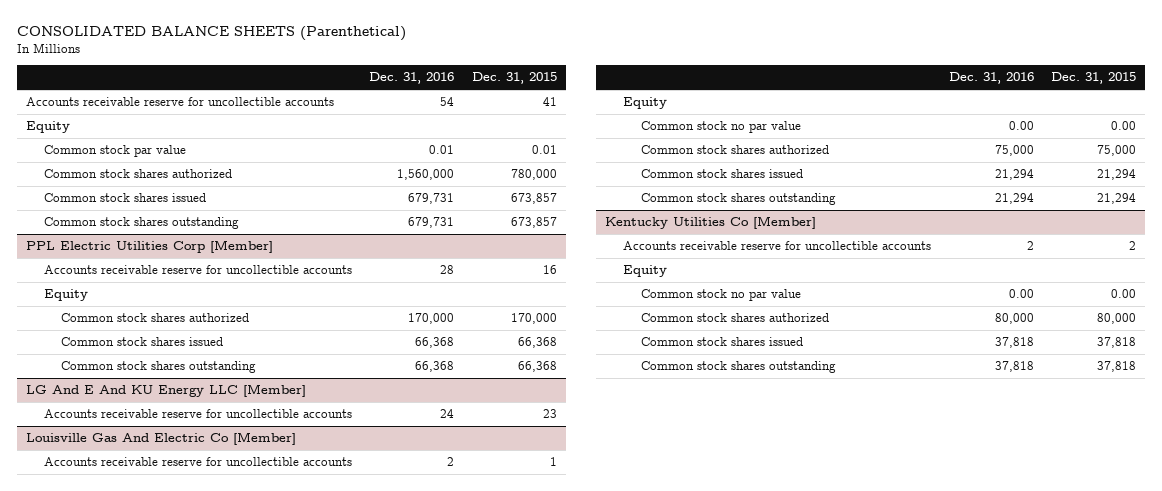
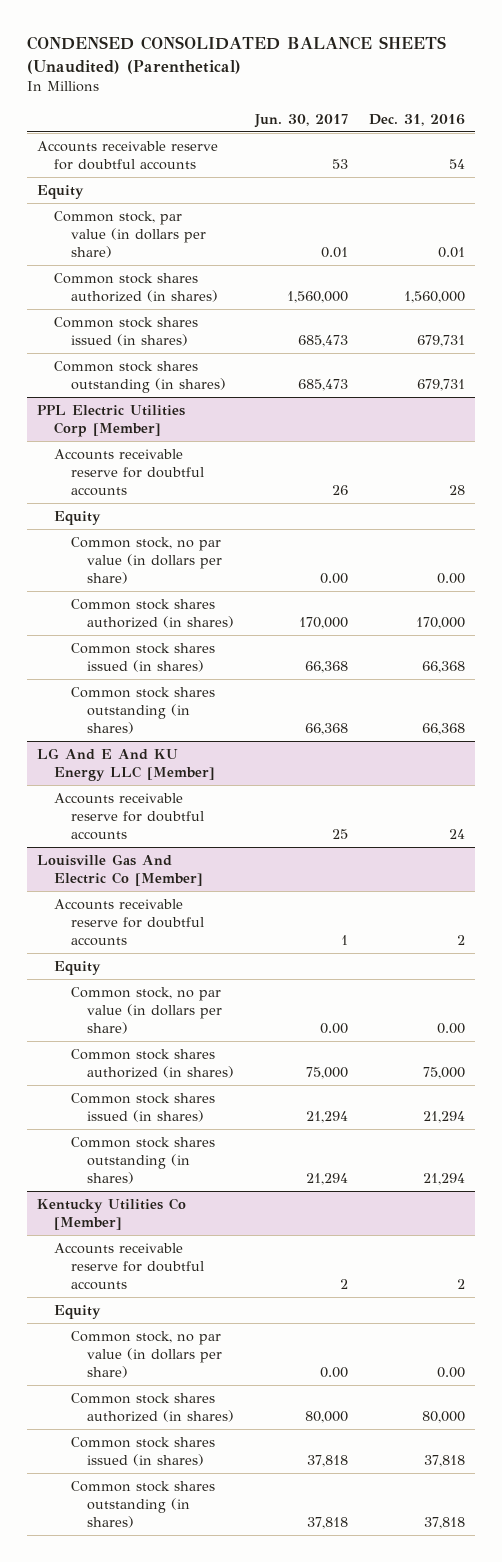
- CONSOLIDATED BALANCE SHEETS (Parenthetical)
+ CONDENSED CONSOLIDATED BALANCE SHEETS (Unaudited) (Parenthetical)
- | Dec. 31, 2016 | Dec. 31, 2015
+ | Jun. 30, 2017 | Dec. 31, 2016
- Accounts receivable reserve for uncollectible accounts | 54 | 41
+ Accounts receivable reserve for doubtful accounts | 53 | 54
- Common stock par value | 0.01 | 0.01
- Common stock shares authorized | 1,560,000 | 780,000
- Common stock shares issued | 679,731 | 673,857
- Common stock shares outstanding | 679,731 | 673,857
+ Common stock, par value (in dollars per share) | 0.01 | 0.01
+ Common stock shares authorized (in shares) | 1,560,000 | 1,560,000
+ Common stock shares issued (in shares) | 685,473 | 679,731
+ Common stock shares outstanding (in shares) | 685,473 | 679,731
@ PPL Electric Utilities Corp [Member]
- Accounts receivable reserve for uncollectible accounts | 28 | 16
+ Accounts receivable reserve for doubtful accounts | 26 | 28
- Common stock shares authorized | 170,000 | 170,000
- Common stock shares issued | 66,368 | 66,368
- Common stock shares outstanding | 66,368 | 66,368
+ Common stock, no par value (in dollars per share) | 0.00 | 0.00
+ Common stock shares authorized (in shares) | 170,000 | 170,000
+ Common stock shares issued (in shares) | 66,368 | 66,368
+ Common stock shares outstanding (in shares) | 66,368 | 66,368
@ LG And E And KU Energy LLC [Member]
- Accounts receivable reserve for uncollectible accounts | 24 | 23
+ Accounts receivable reserve for doubtful accounts | 25 | 24
@ Louisville Gas And Electric Co [Member]
- Accounts receivable reserve for uncollectible accounts | 2 | 1
+ Accounts receivable reserve for doubtful accounts | 1 | 2
- Common stock no par value | 0.00 | 0.00
- Common stock shares authorized | 75,000 | 75,000
- Common stock shares issued | 21,294 | 21,294
- Common stock shares outstanding | 21,294 | 21,294
+ Common stock, no par value (in dollars per share) | 0.00 | 0.00
+ Common stock shares authorized (in shares) | 75,000 | 75,000
+ Common stock shares issued (in shares) | 21,294 | 21,294
+ Common stock shares outstanding (in shares) | 21,294 | 21,294
@ Kentucky Utilities Co [Member]
- Accounts receivable reserve for uncollectible accounts | 2 | 2
+ Accounts receivable reserve for doubtful accounts | 2 | 2
- Common stock no par value | 0.00 | 0.00
- Common stock shares authorized | 80,000 | 80,000
- Common stock shares issued | 37,818 | 37,818
- Common stock shares outstanding | 37,818 | 37,818
+ Common stock, no par value (in dollars per share) | 0.00 | 0.00
+ Common stock shares authorized (in shares) | 80,000 | 80,000
+ Common stock shares issued (in shares) | 37,818 | 37,818
+ Common stock shares outstanding (in shares) | 37,818 | 37,818

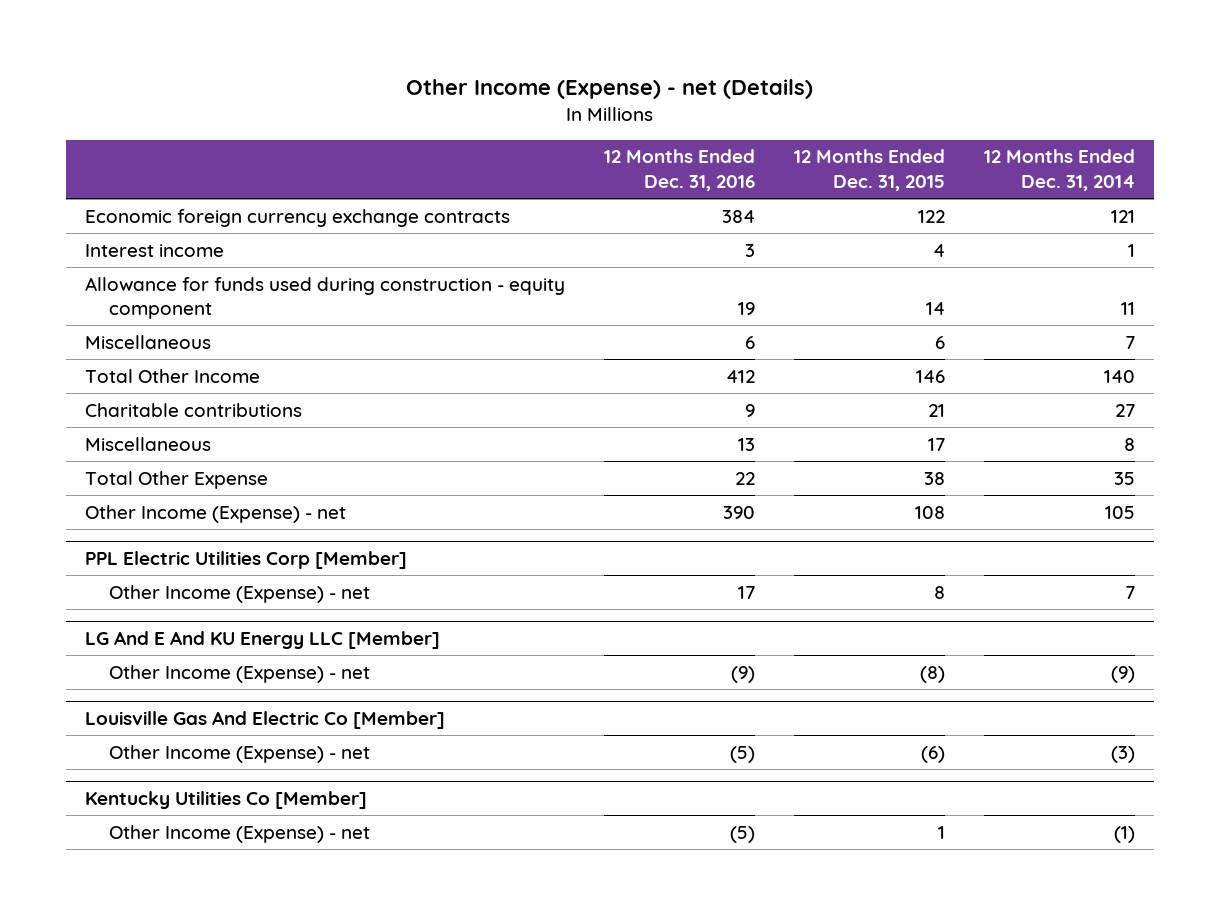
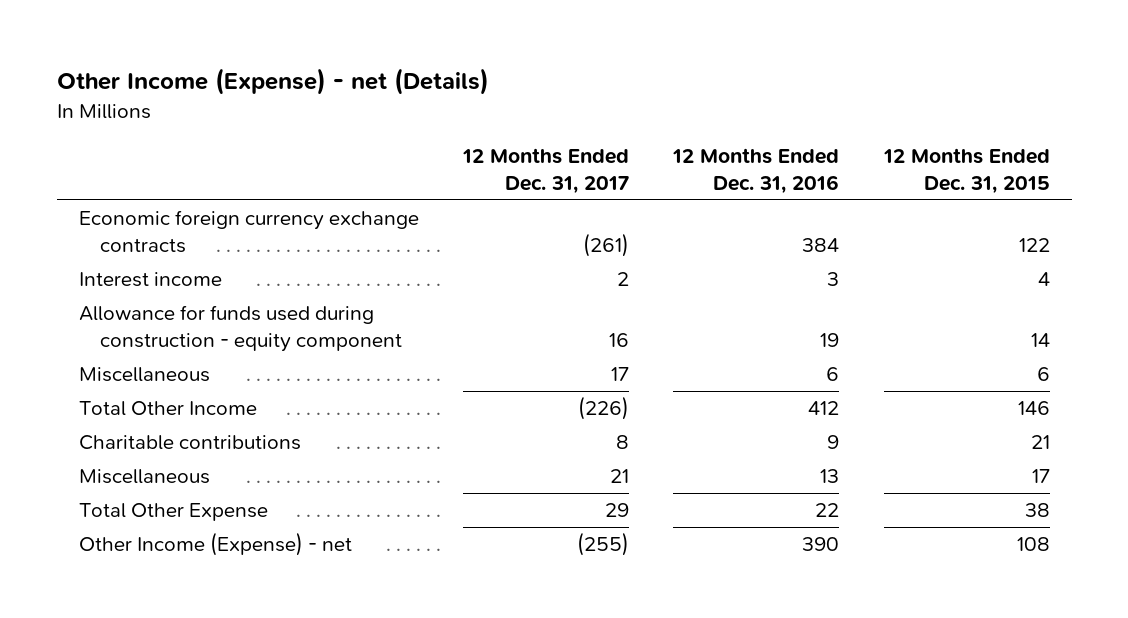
- | 12 Months Ended Dec. 31, 2016 | 12 Months Ended Dec. 31, 2015 | 12 Months Ended Dec. 31, 2014
+ | 12 Months Ended Dec. 31, 2017 | 12 Months Ended Dec. 31, 2016 | 12 Months Ended Dec. 31, 2015
- PPL Electric Utilities Corp [Member]
- Other Income (Expense) - net | 17 | 8 | 7
- LG And E And KU Energy LLC [Member]
- Other Income (Expense) - net | (9) | (8) | (9)
- Louisville Gas And Electric Co [Member]
- Other Income (Expense) - net | (5) | (6) | (3)
- Kentucky Utilities Co [Member]
- Other Income (Expense) - net | (5) | 1 | (1)

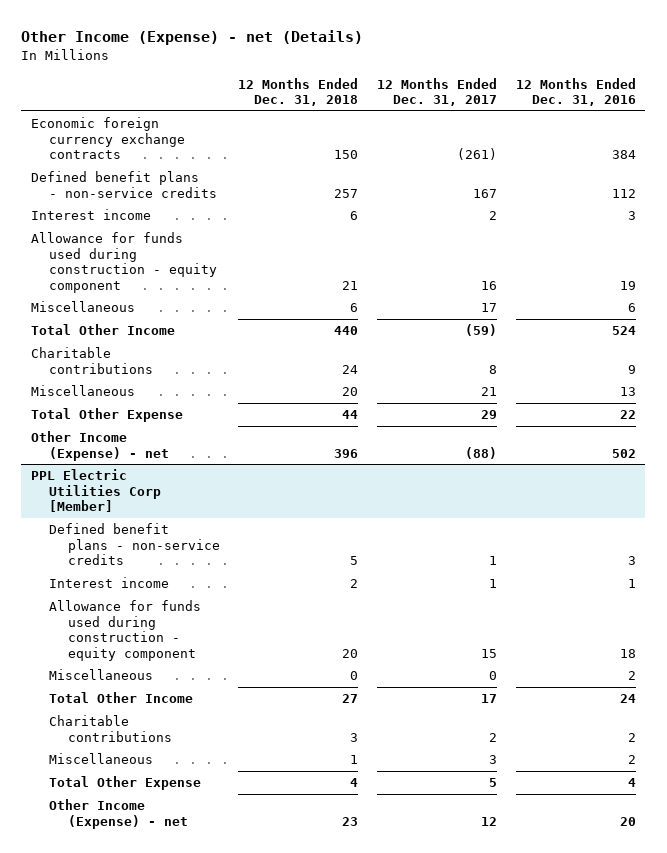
- | 12 Months Ended Dec. 31, 2017 | 12 Months Ended Dec. 31, 2016 | 12 Months Ended Dec. 31, 2015
+ | 12 Months Ended Dec. 31, 2018 | 12 Months Ended Dec. 31, 2017 | 12 Months Ended Dec. 31, 2016
+ Defined benefit plans - non-service credits | 257 | 167 | 112
- Total Other Income | (226) | 412 | 146
+ Total Other Income | 440 | (59) | 524
- Other Income (Expense) - net | (255) | 390 | 108
+ Other Income (Expense) - net | 396 | (88) | 502
+ PPL Electric Utilities Corp [Member]
+ Defined benefit plans - non-service credits | 5 | 1 | 3
+ Interest income | 2 | 1 | 1
+ Allowance for funds used during construction - equity component | 20 | 15 | 18
+ Miscellaneous | 0 | 0 | 2
+ Total Other Income | 27 | 17 | 24
+ Charitable contributions | 3 | 2 | 2
+ Miscellaneous | 1 | 3 | 2
+ Total Other Expense | 4 | 5 | 4
+ Other Income (Expense) - net | 23 | 12 | 20

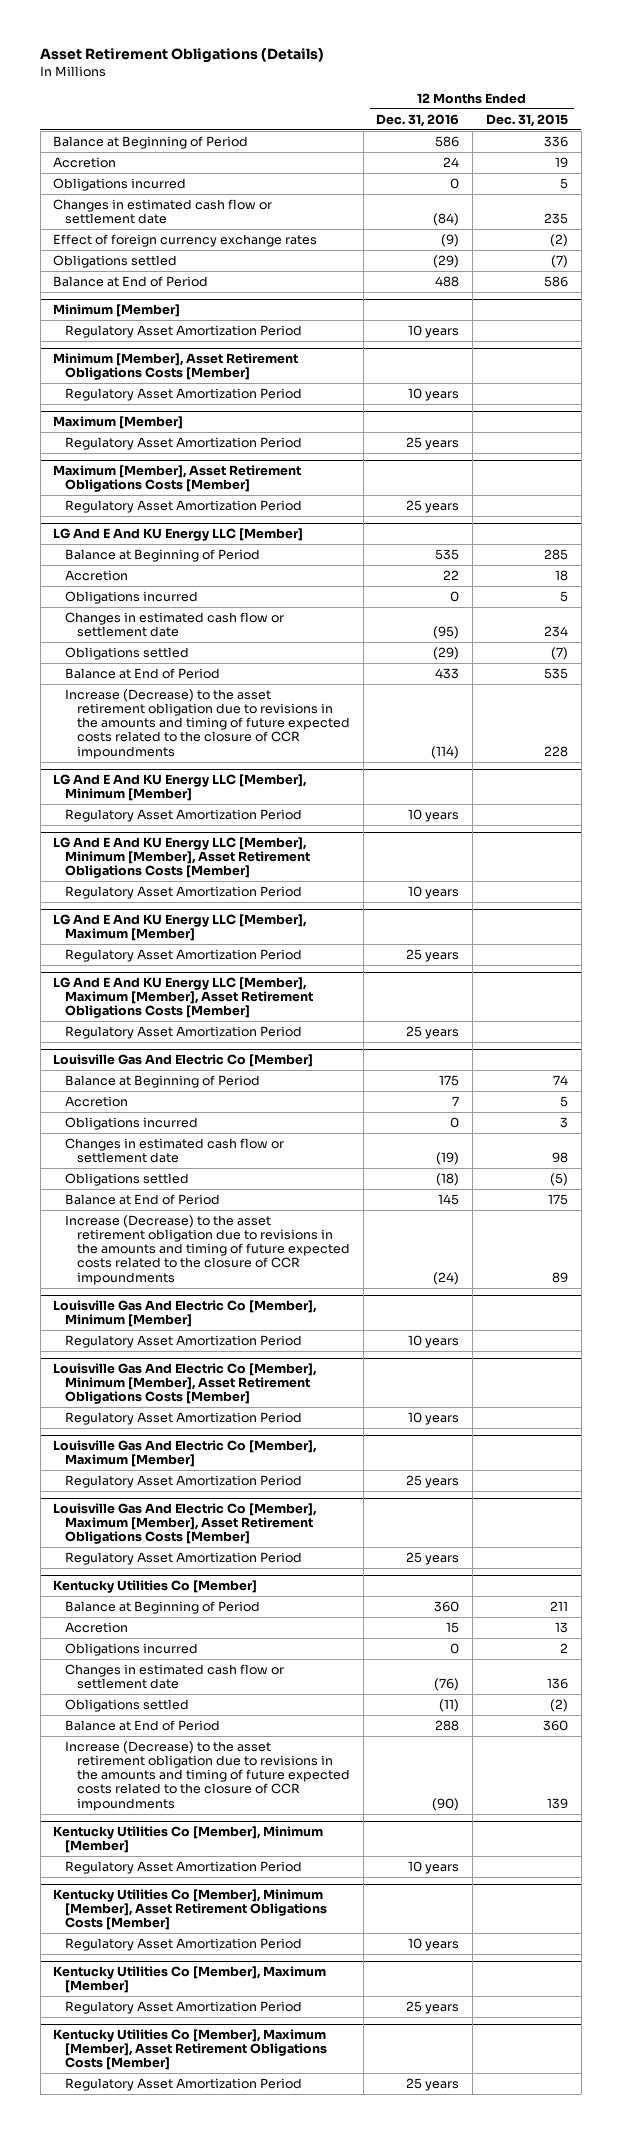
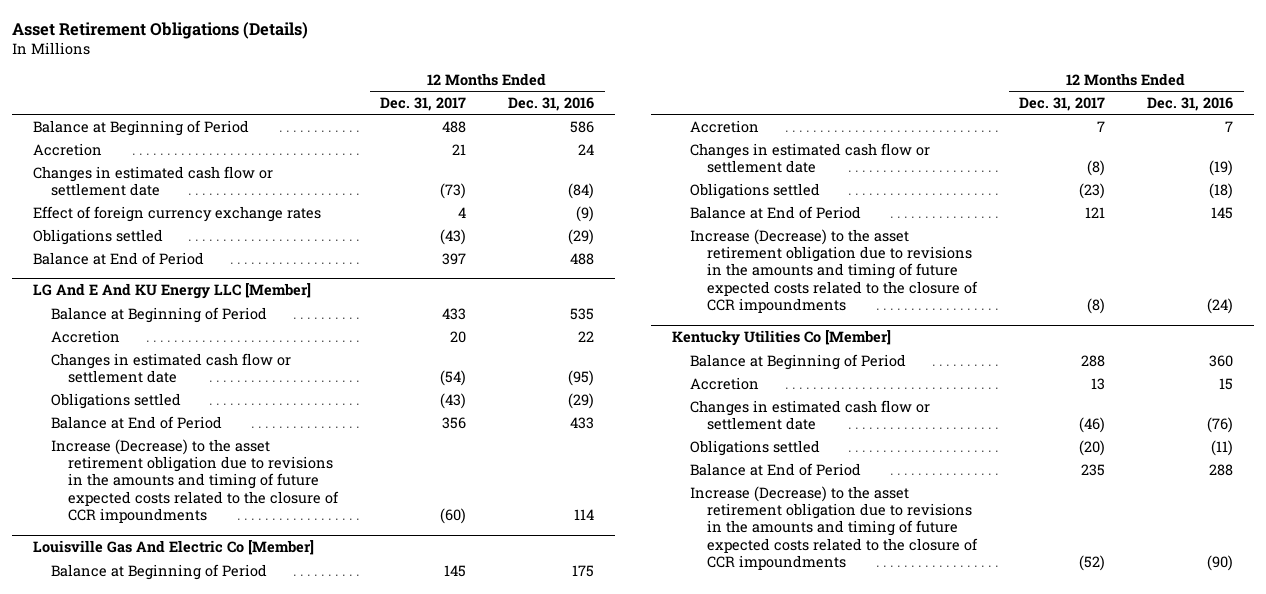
- | 12 Months Ended Dec. 31, 2016 | 12 Months Ended Dec. 31, 2015
+ | 12 Months Ended Dec. 31, 2017 | 12 Months Ended Dec. 31, 2016
- Obligations incurred | 0 | 5
- Minimum [Member]
- Regulatory Asset Amortization Period | 10 years |
- Minimum [Member], Asset Retirement Obligations Costs [Member]
- Regulatory Asset Amortization Period | 10 years |
- Maximum [Member]
- Regulatory Asset Amortization Period | 25 years |
- Maximum [Member], Asset Retirement Obligations Costs [Member]
- Regulatory Asset Amortization Period | 25 years |
@ LG And E And KU Energy LLC [Member]
- Obligations incurred | 0 | 5
- Increase (Decrease) to the asset retirement obligation due to revisions in the amounts and timing of future expected costs related to the closure of CCR impoundments | (114) | 228
- LG And E And KU Energy LLC [Member], Minimum [Member]
- Regulatory Asset Amortization Period | 10 years |
- LG And E And KU Energy LLC [Member], Minimum [Member], Asset Retirement Obligations Costs [Member]
- Regulatory Asset Amortization Period | 10 years |
- LG And E And KU Energy LLC [Member], Maximum [Member]
- Regulatory Asset Amortization Period | 25 years |
- LG And E And KU Energy LLC [Member], Maximum [Member], Asset Retirement Obligations Costs [Member]
- Regulatory Asset Amortization Period | 25 years |
@ LG And E And KU Energy LLC [Member]
+ Increase (Decrease) to the asset retirement obligation due to revisions in the amounts and timing of future expected costs related to the closure of CCR impoundments | (60) | 114
@ Louisville Gas And Electric Co [Member]
- Obligations incurred | 0 | 3
- Louisville Gas And Electric Co [Member], Minimum [Member]
- Regulatory Asset Amortization Period | 10 years |
- Louisville Gas And Electric Co [Member], Minimum [Member], Asset Retirement Obligations Costs [Member]
- Regulatory Asset Amortization Period | 10 years |
- Louisville Gas And Electric Co [Member], Maximum [Member]
- Regulatory Asset Amortization Period | 25 years |
- Louisville Gas And Electric Co [Member], Maximum [Member], Asset Retirement Obligations Costs [Member]
- Regulatory Asset Amortization Period | 25 years |
@ Kentucky Utilities Co [Member]
- Obligations incurred | 0 | 2
- Kentucky Utilities Co [Member], Minimum [Member]
- Regulatory Asset Amortization Period | 10 years |
- Kentucky Utilities Co [Member], Minimum [Member], Asset Retirement Obligations Costs [Member]
- Regulatory Asset Amortization Period | 10 years |
- Kentucky Utilities Co [Member], Maximum [Member]
- Regulatory Asset Amortization Period | 25 years |
- Kentucky Utilities Co [Member], Maximum [Member], Asset Retirement Obligations Costs [Member]
- Regulatory Asset Amortization Period | 25 years |

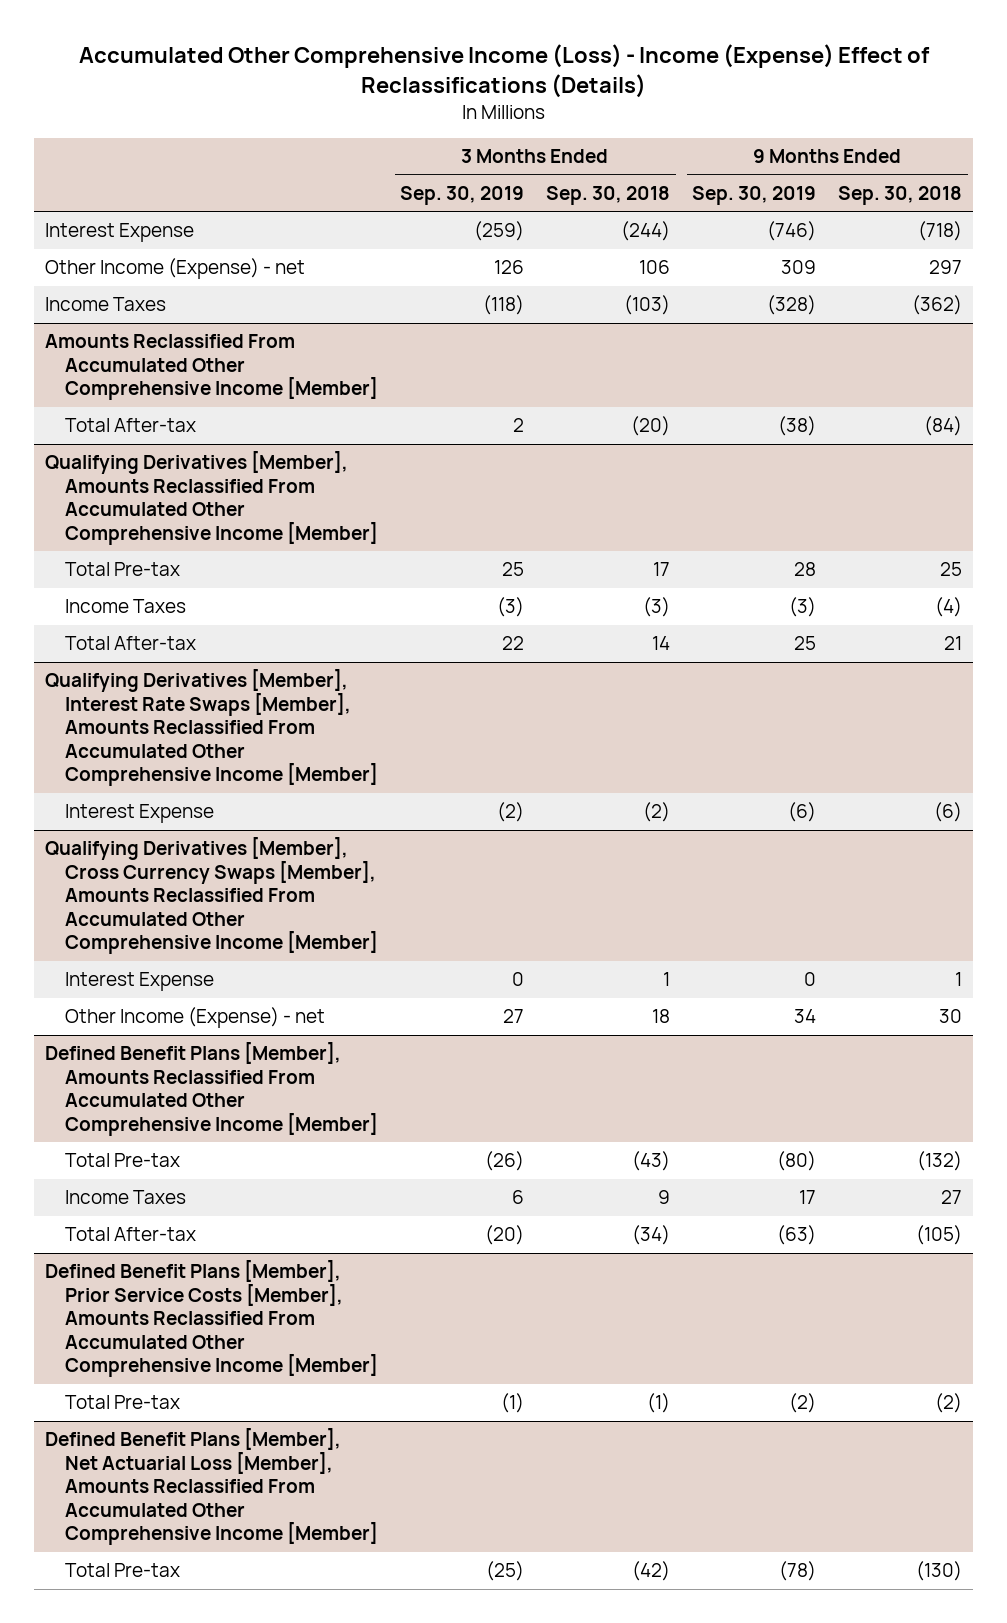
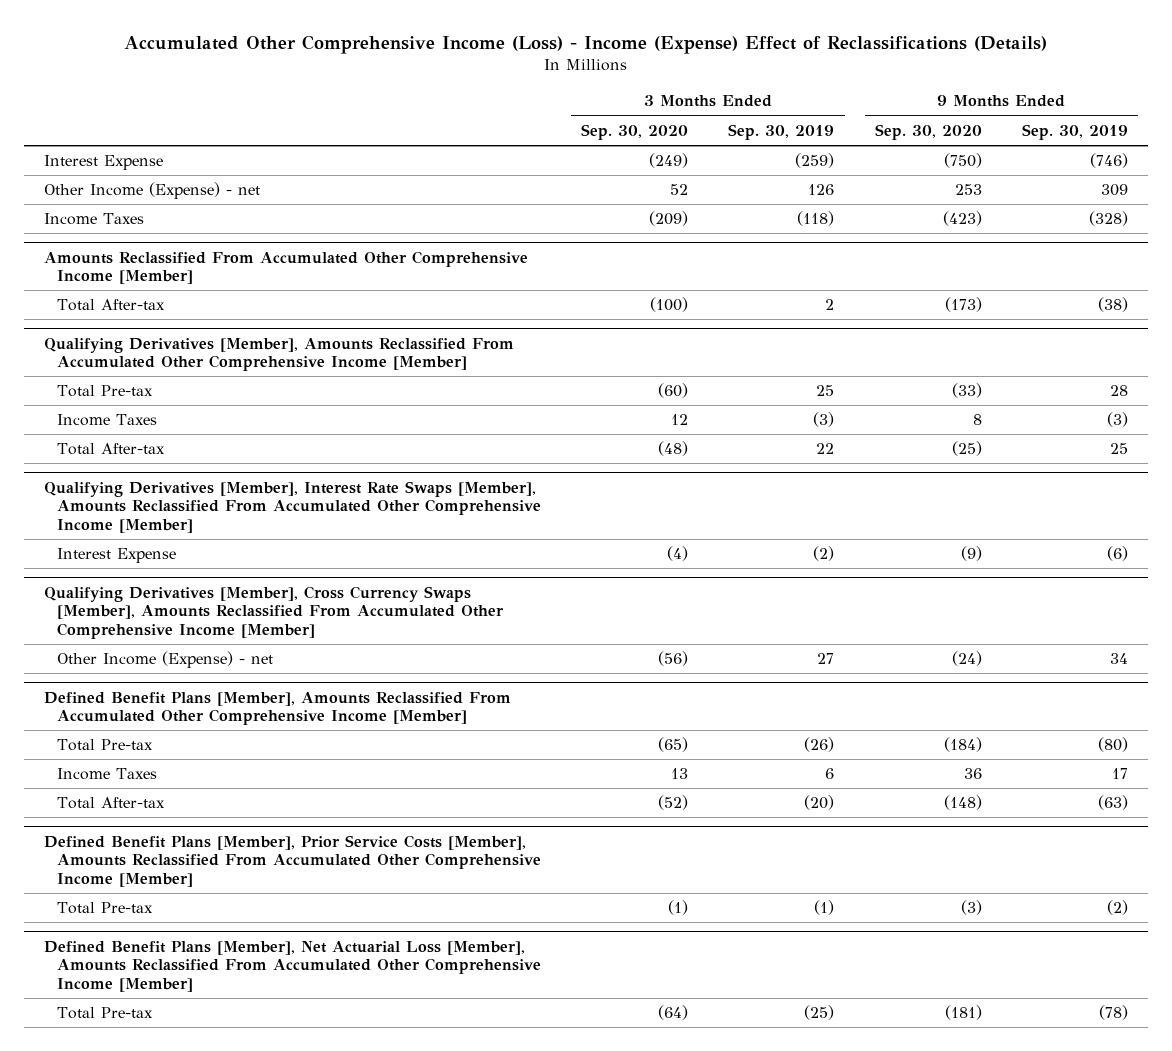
- | 3 Months Ended Sep. 30, 2019 | 3 Months Ended Sep. 30, 2018 | 9 Months Ended Sep. 30, 2019 | 9 Months Ended Sep. 30, 2018
+ | 3 Months Ended Sep. 30, 2020 | 3 Months Ended Sep. 30, 2019 | 9 Months Ended Sep. 30, 2020 | 9 Months Ended Sep. 30, 2019
@ Qualifying Derivatives [Member], Cross Currency Swaps [Member], Amounts Reclassified From Accumulated Other Comprehensive Income [Member]
- Interest Expense | 0 | 1 | 0 | 1

